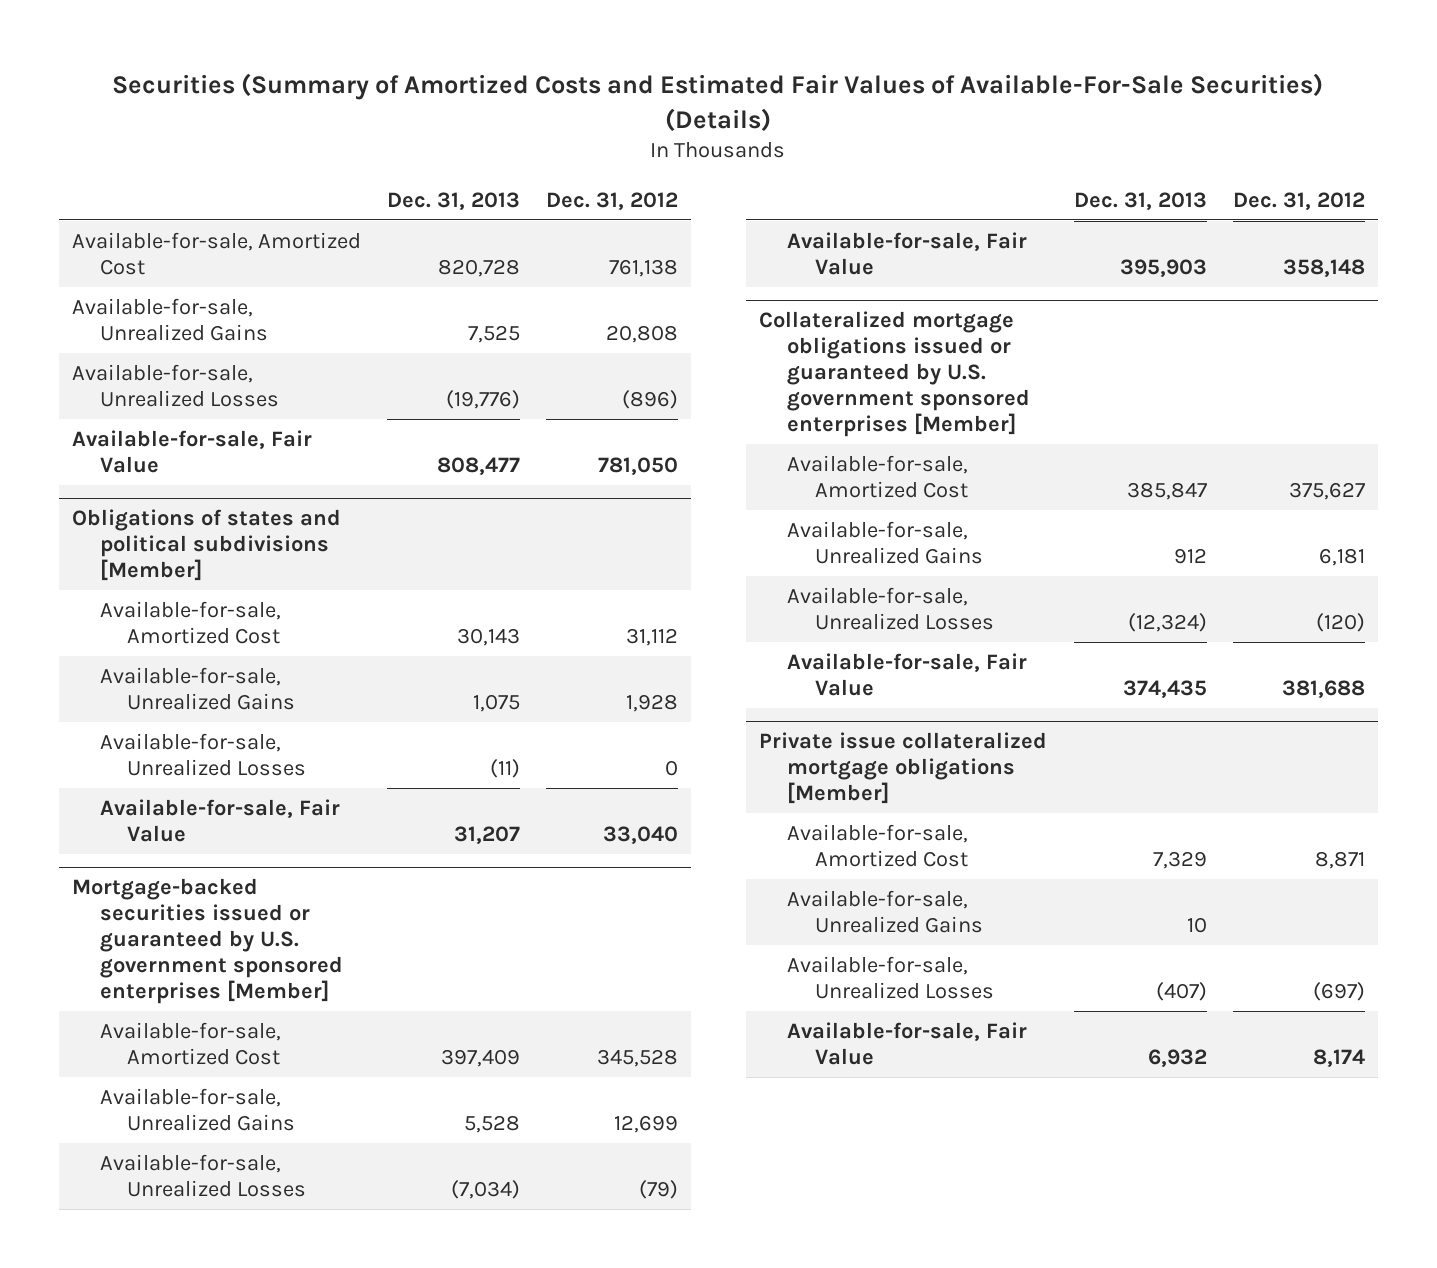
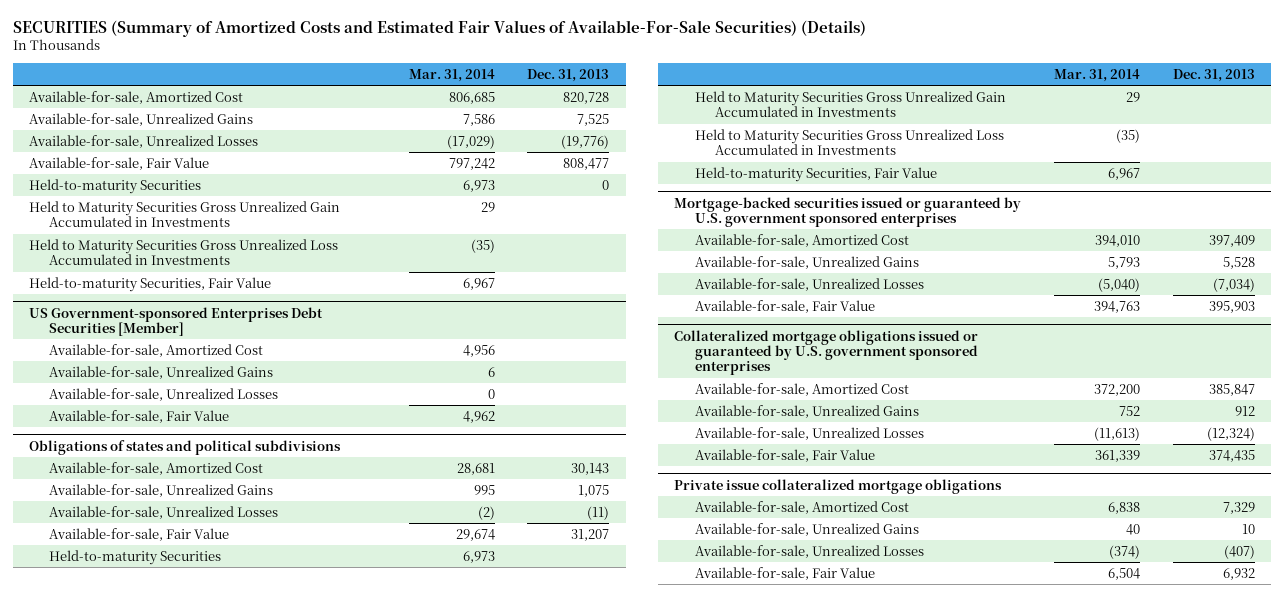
- Securities (Summary of Amortized Costs and Estimated Fair Values of Available-For-Sale Securities) (Details)
+ SECURITIES (Summary of Amortized Costs and Estimated Fair Values of Available-For-Sale Securities) (Details)
- | Dec. 31, 2013 | Dec. 31, 2012
+ | Mar. 31, 2014 | Dec. 31, 2013
- Obligations of states and political subdivisions [Member]
+ Held-to-maturity Securities | 6,973 | 0
+ Held to Maturity Securities Gross Unrealized Gain Accumulated in Investments | 29 |
+ Held to Maturity Securities Gross Unrealized Loss Accumulated in Investments | (35) |
+ Held-to-maturity Securities, Fair Value | 6,967 |
+ US Government-sponsored Enterprises Debt Securities [Member]
+ Available-for-sale, Amortized Cost | 4,956 |
+ Available-for-sale, Unrealized Gains | 6 |
+ Available-for-sale, Unrealized Losses | 0 |
+ Available-for-sale, Fair Value | 4,962 |
+ Obligations of states and political subdivisions
- Mortgage-backed securities issued or guaranteed by U.S. government sponsored enterprises [Member]
+ Held-to-maturity Securities | 6,973 |
+ Held to Maturity Securities Gross Unrealized Gain Accumulated in Investments | 29 |
+ Held to Maturity Securities Gross Unrealized Loss Accumulated in Investments | (35) |
+ Held-to-maturity Securities, Fair Value | 6,967 |
+ Mortgage-backed securities issued or guaranteed by U.S. government sponsored enterprises
- Collateralized mortgage obligations issued or guaranteed by U.S. government sponsored enterprises [Member]
+ Collateralized mortgage obligations issued or guaranteed by U.S. government sponsored enterprises
- Private issue collateralized mortgage obligations [Member]
+ Private issue collateralized mortgage obligations

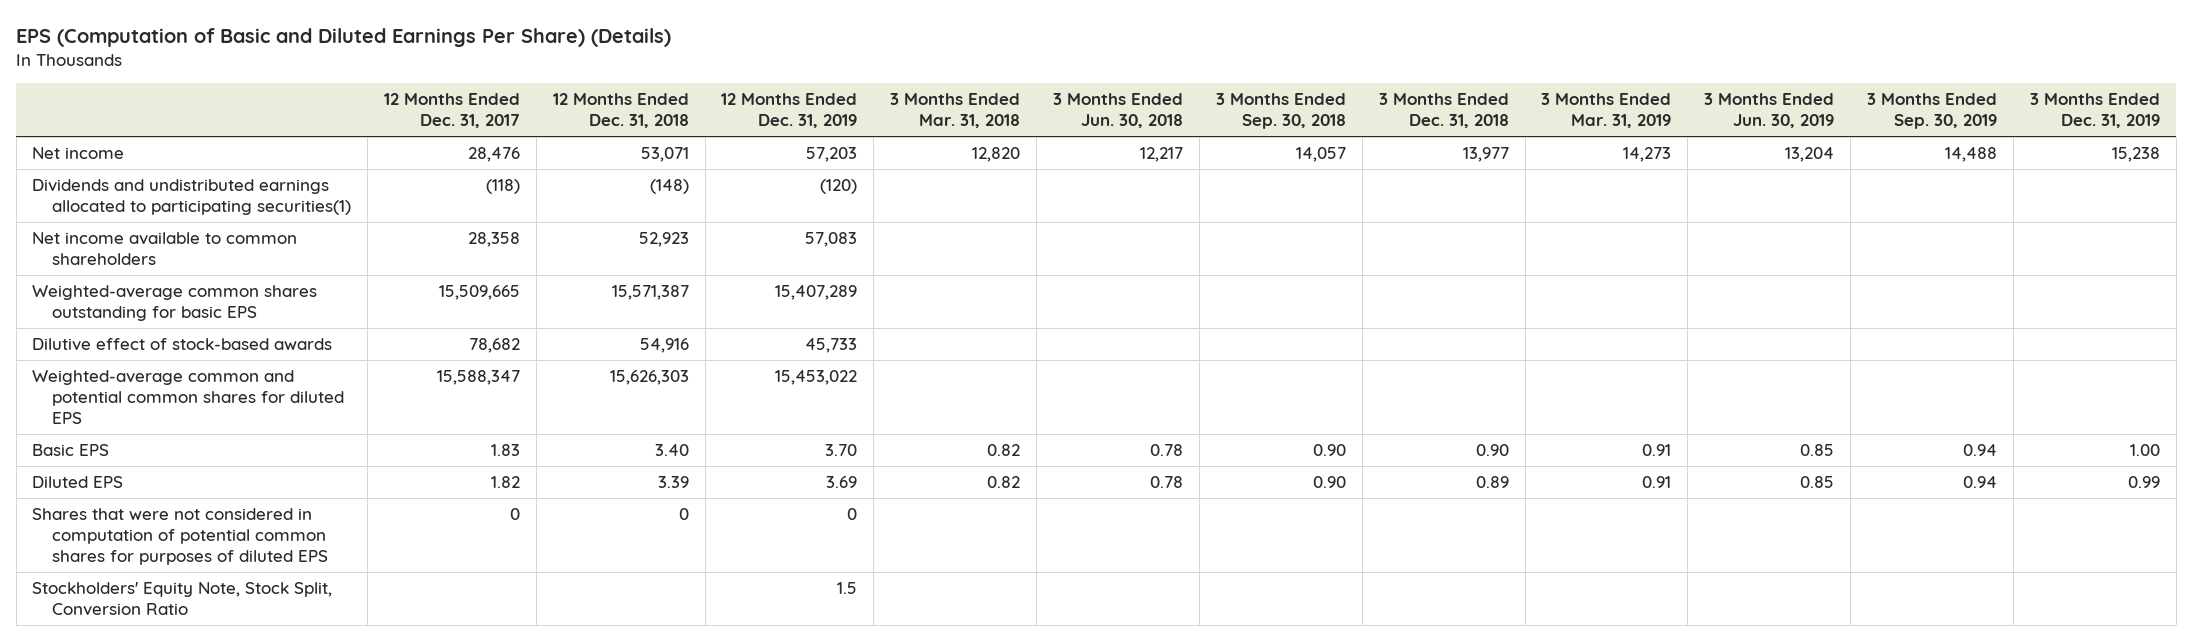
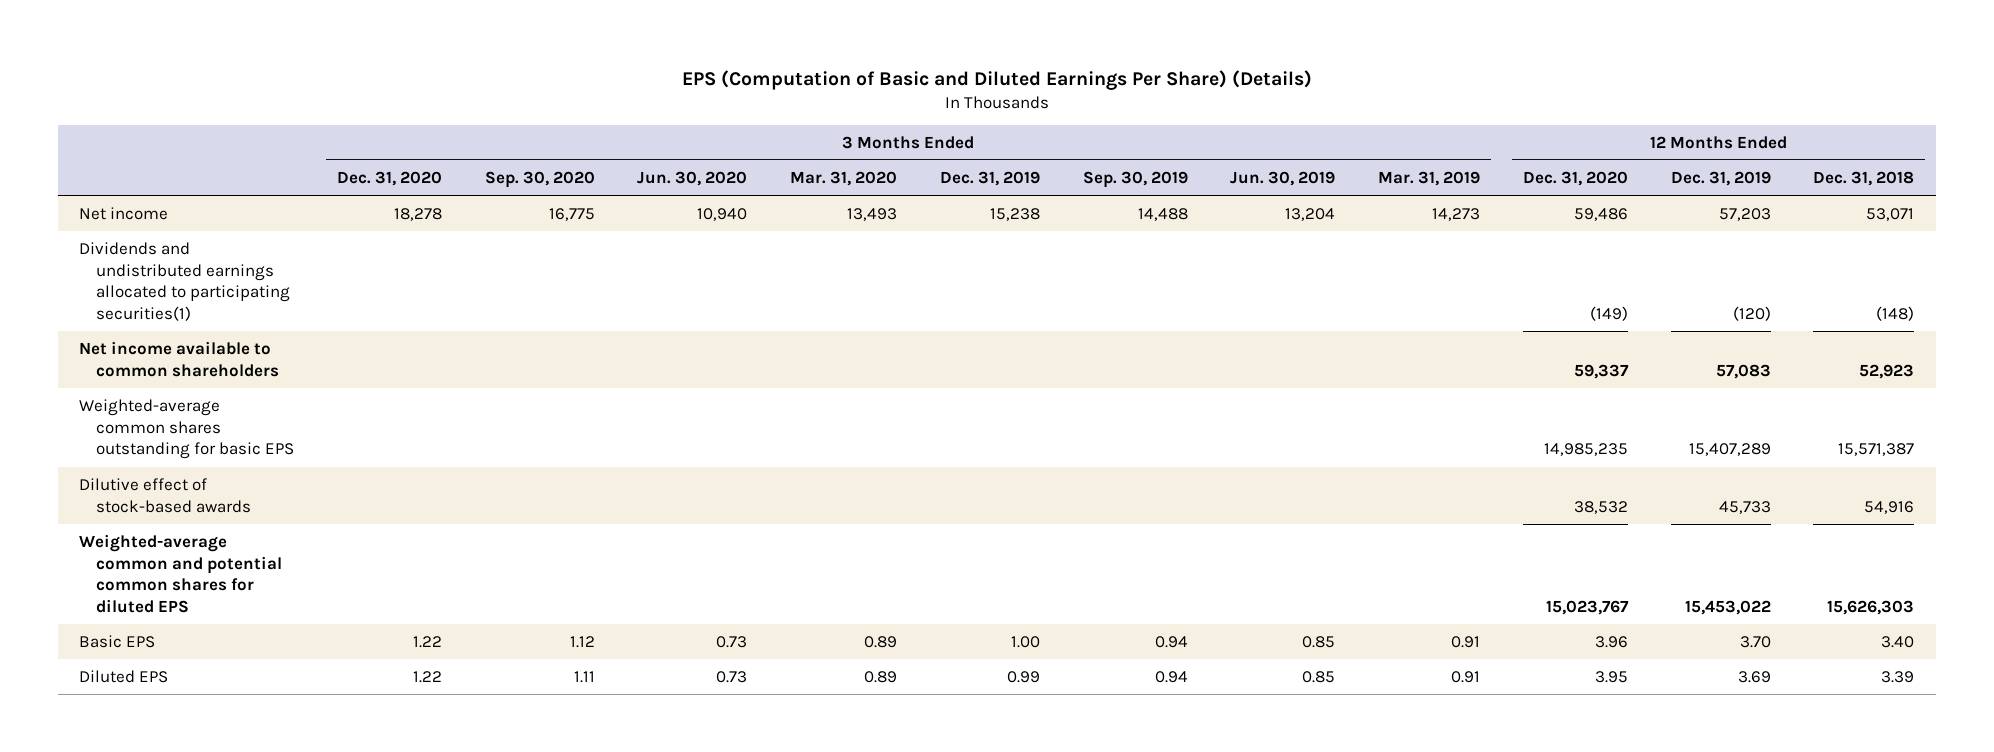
- | 12 Months Ended Dec. 31, 2017 | 12 Months Ended Dec. 31, 2018 | 12 Months Ended Dec. 31, 2019 | 3 Months Ended Mar. 31, 2018 | 3 Months Ended Jun. 30, 2018 | 3 Months Ended Sep. 30, 2018 | 3 Months Ended Dec. 31, 2018 | 3 Months Ended Mar. 31, 2019 | 3 Months Ended Jun. 30, 2019 | 3 Months Ended Sep. 30, 2019 | 3 Months Ended Dec. 31, 2019
+ | 3 Months Ended Dec. 31, 2020 | 3 Months Ended Sep. 30, 2020 | 3 Months Ended Jun. 30, 2020 | 3 Months Ended Mar. 31, 2020 | 3 Months Ended Dec. 31, 2019 | 3 Months Ended Sep. 30, 2019 | 3 Months Ended Jun. 30, 2019 | 3 Months Ended Mar. 31, 2019 | 12 Months Ended Dec. 31, 2020 | 12 Months Ended Dec. 31, 2019 | 12 Months Ended Dec. 31, 2018
- Shares that were not considered in computation of potential common shares for purposes of diluted EPS | 0 | 0 | 0 | | | | | | | |
- Stockholders' Equity Note, Stock Split, Conversion Ratio | | | 1.5 | | | | | | | |

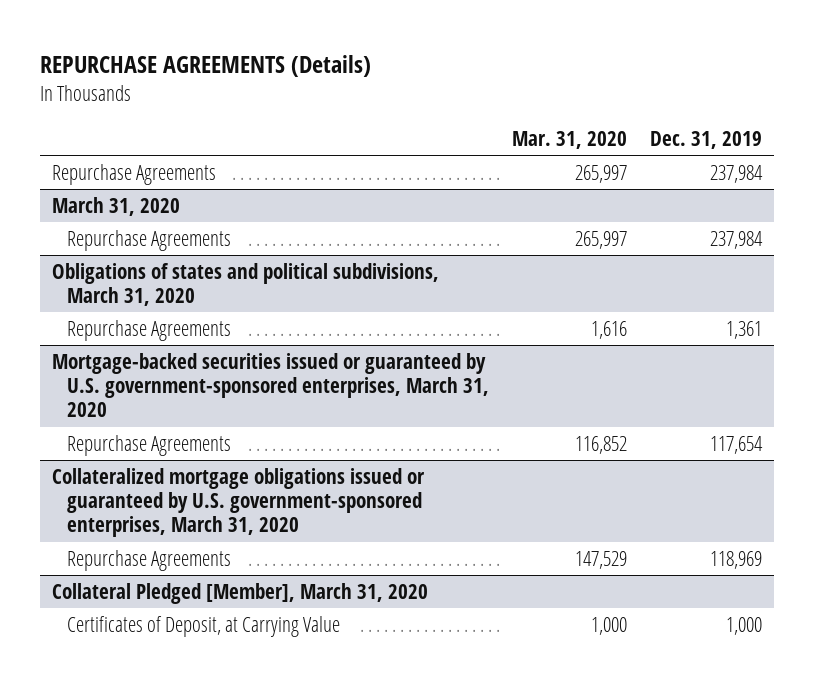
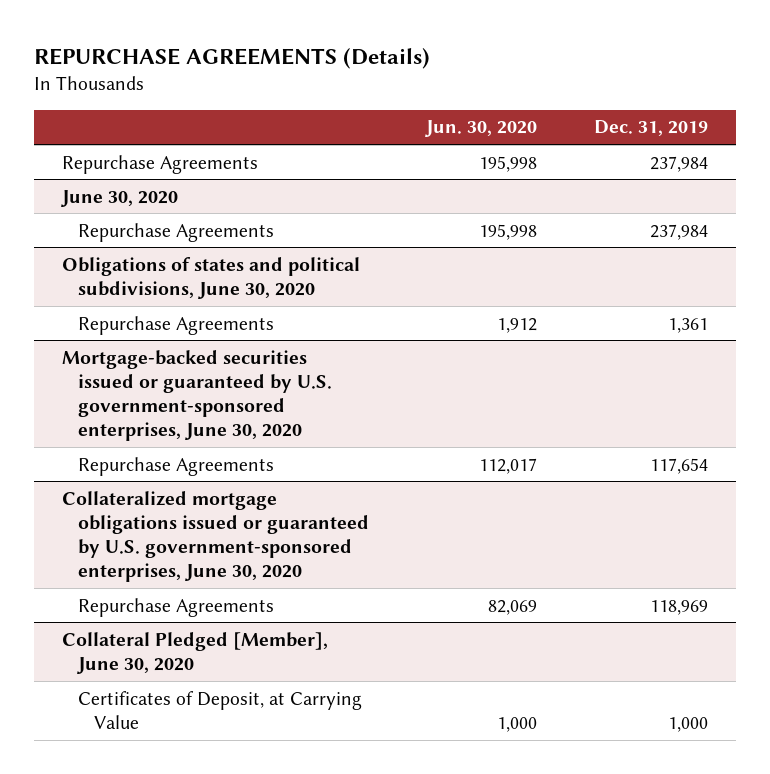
- | Mar. 31, 2020 | Dec. 31, 2019
+ | Jun. 30, 2020 | Dec. 31, 2019
- March 31, 2020
+ June 30, 2020
- Obligations of states and political subdivisions, March 31, 2020
+ Obligations of states and political subdivisions, June 30, 2020
- Mortgage-backed securities issued or guaranteed by U.S. government-sponsored enterprises, March 31, 2020
+ Mortgage-backed securities issued or guaranteed by U.S. government-sponsored enterprises, June 30, 2020
- Collateralized mortgage obligations issued or guaranteed by U.S. government-sponsored enterprises, March 31, 2020
+ Collateralized mortgage obligations issued or guaranteed by U.S. government-sponsored enterprises, June 30, 2020
- Collateral Pledged [Member], March 31, 2020
+ Collateral Pledged [Member], June 30, 2020

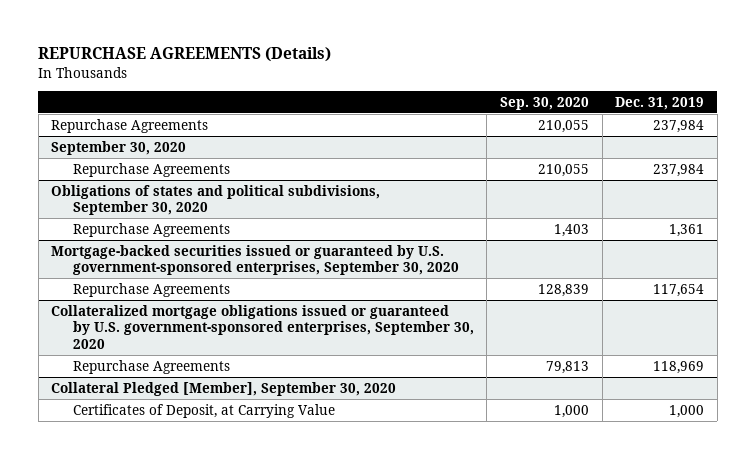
- | Jun. 30, 2020 | Dec. 31, 2019
+ | Sep. 30, 2020 | Dec. 31, 2019
- June 30, 2020
+ September 30, 2020
- Obligations of states and political subdivisions, June 30, 2020
+ Obligations of states and political subdivisions, September 30, 2020
- Mortgage-backed securities issued or guaranteed by U.S. government-sponsored enterprises, June 30, 2020
+ Mortgage-backed securities issued or guaranteed by U.S. government-sponsored enterprises, September 30, 2020
- Collateralized mortgage obligations issued or guaranteed by U.S. government-sponsored enterprises, June 30, 2020
+ Collateralized mortgage obligations issued or guaranteed by U.S. government-sponsored enterprises, September 30, 2020
- Collateral Pledged [Member], June 30, 2020
+ Collateral Pledged [Member], September 30, 2020

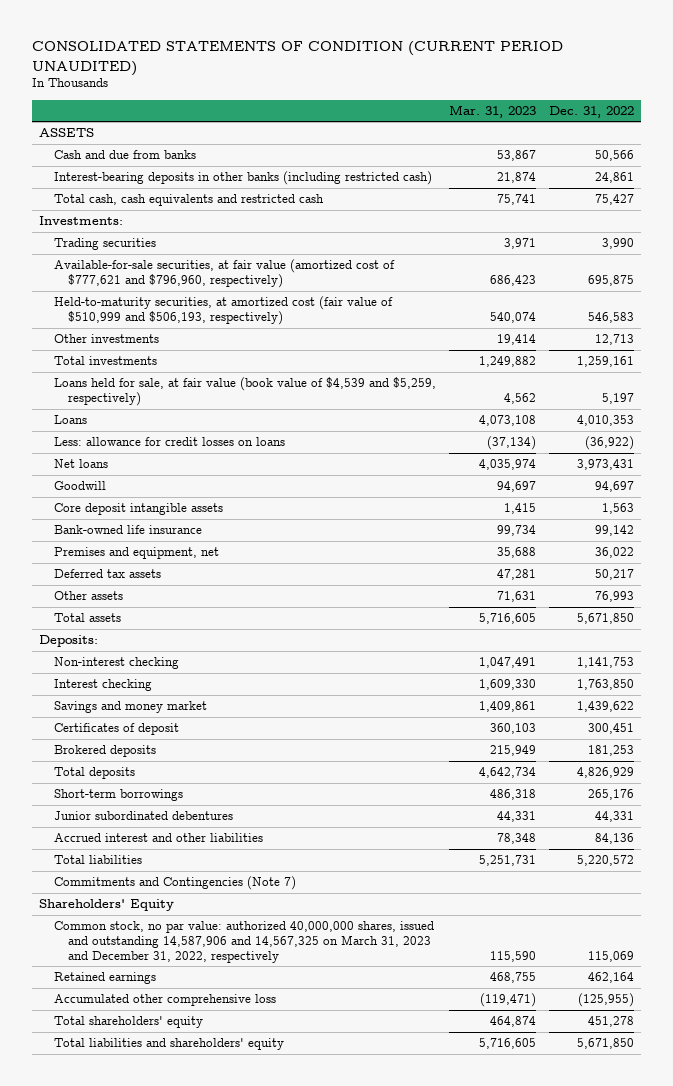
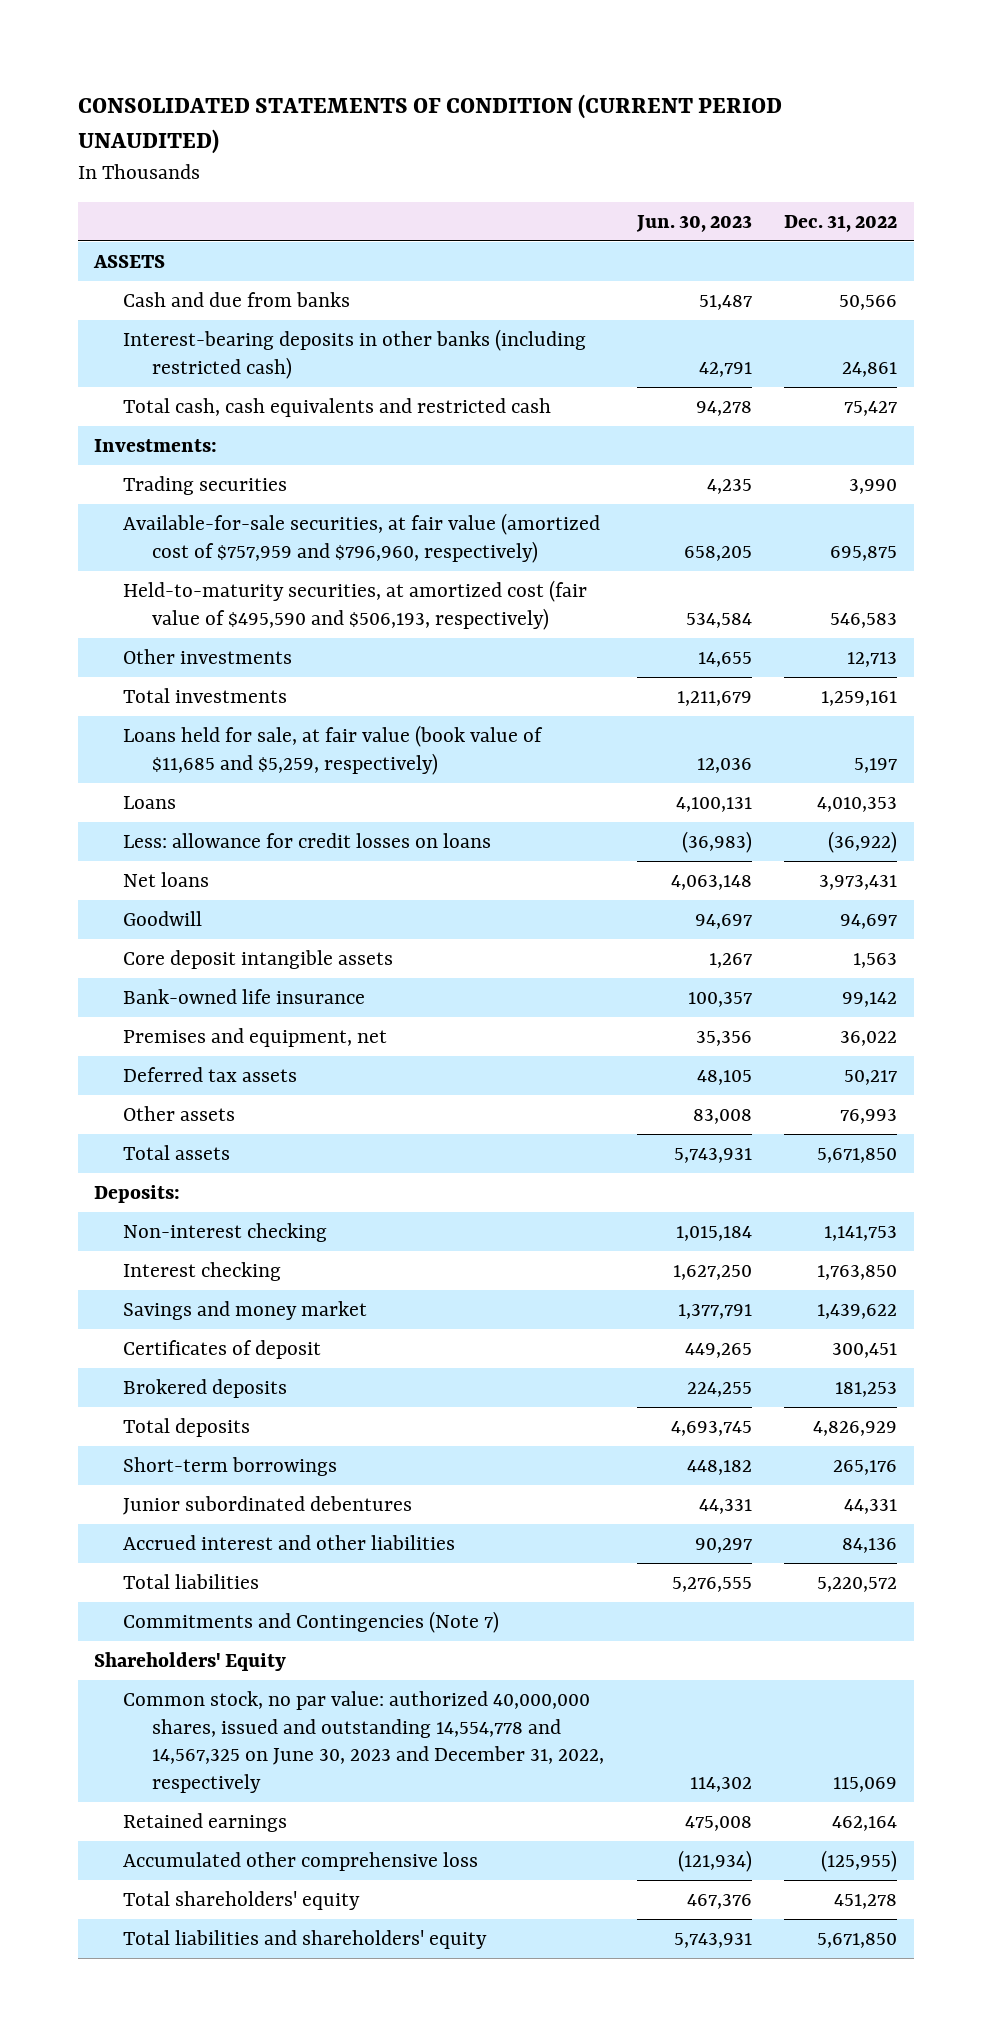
- | Mar. 31, 2023 | Dec. 31, 2022
+ | Jun. 30, 2023 | Dec. 31, 2022
- Available-for-sale securities, at fair value (amortized cost of $777,621 and $796,960, respectively) | 686,423 | 695,875
- Held-to-maturity securities, at amortized cost (fair value of $510,999 and $506,193, respectively) | 540,074 | 546,583
+ Available-for-sale securities, at fair value (amortized cost of $757,959 and $796,960, respectively) | 658,205 | 695,875
+ Held-to-maturity securities, at amortized cost (fair value of $495,590 and $506,193, respectively) | 534,584 | 546,583
- Loans held for sale, at fair value (book value of $4,539 and $5,259, respectively) | 4,562 | 5,197
+ Loans held for sale, at fair value (book value of $11,685 and $5,259, respectively) | 12,036 | 5,197
- Common stock, no par value: authorized 40,000,000 shares, issued and outstanding 14,587,906 and 14,567,325 on March 31, 2023 and December 31, 2022, respectively | 115,590 | 115,069
+ Common stock, no par value: authorized 40,000,000 shares, issued and outstanding 14,554,778 and 14,567,325 on June 30, 2023 and December 31, 2022, respectively | 114,302 | 115,069

